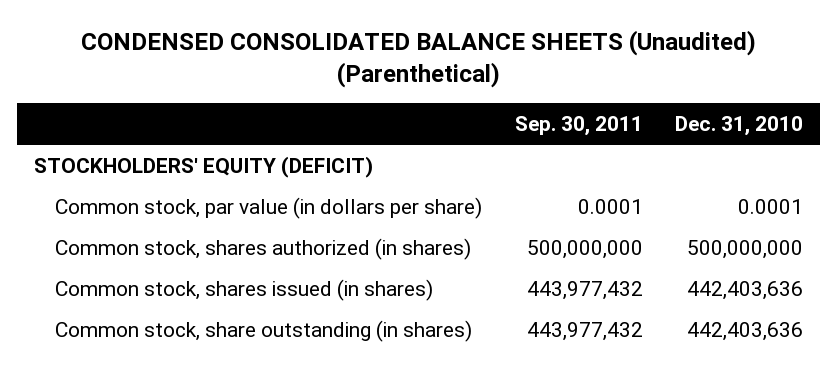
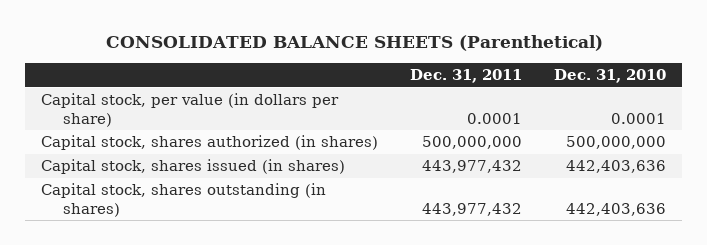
- CONDENSED CONSOLIDATED BALANCE SHEETS (Unaudited) (Parenthetical)
+ CONSOLIDATED BALANCE SHEETS (Parenthetical)
- | Sep. 30, 2011 | Dec. 31, 2010
+ | Dec. 31, 2011 | Dec. 31, 2010
- STOCKHOLDERS' EQUITY (DEFICIT)
- Common stock, par value (in dollars per share) | 0.0001 | 0.0001
- Common stock, shares authorized (in shares) | 500,000,000 | 500,000,000
- Common stock, shares issued (in shares) | 443,977,432 | 442,403,636
- Common stock, share outstanding (in shares) | 443,977,432 | 442,403,636
+ Capital stock, per value (in dollars per share) | 0.0001 | 0.0001
+ Capital stock, shares authorized (in shares) | 500,000,000 | 500,000,000
+ Capital stock, shares issued (in shares) | 443,977,432 | 442,403,636
+ Capital stock, shares outstanding (in shares) | 443,977,432 | 442,403,636

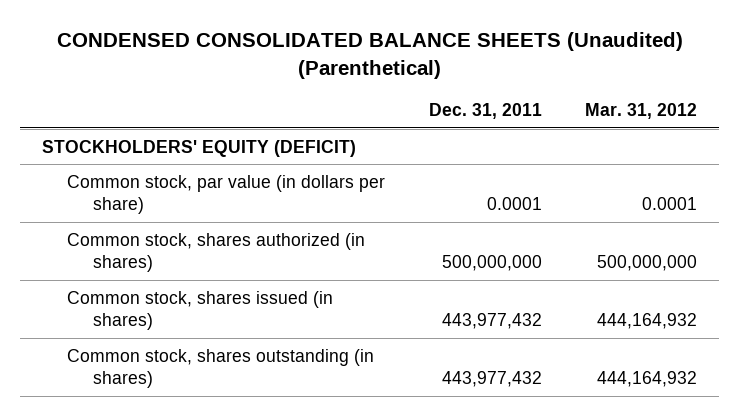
- CONSOLIDATED BALANCE SHEETS (Parenthetical)
+ CONDENSED CONSOLIDATED BALANCE SHEETS (Unaudited) (Parenthetical)
- | Dec. 31, 2011 | Dec. 31, 2010
+ | Dec. 31, 2011 | Mar. 31, 2012
- Capital stock, per value (in dollars per share) | 0.0001 | 0.0001
- Capital stock, shares authorized (in shares) | 500,000,000 | 500,000,000
- Capital stock, shares issued (in shares) | 443,977,432 | 442,403,636
- Capital stock, shares outstanding (in shares) | 443,977,432 | 442,403,636
+ STOCKHOLDERS' EQUITY (DEFICIT)
+ Common stock, par value (in dollars per share) | 0.0001 | 0.0001
+ Common stock, shares authorized (in shares) | 500,000,000 | 500,000,000
+ Common stock, shares issued (in shares) | 443,977,432 | 444,164,932
+ Common stock, shares outstanding (in shares) | 443,977,432 | 444,164,932

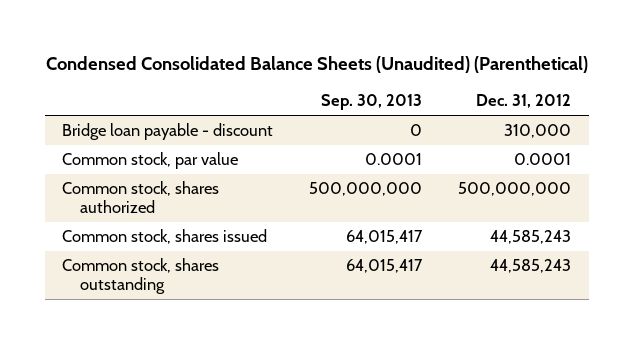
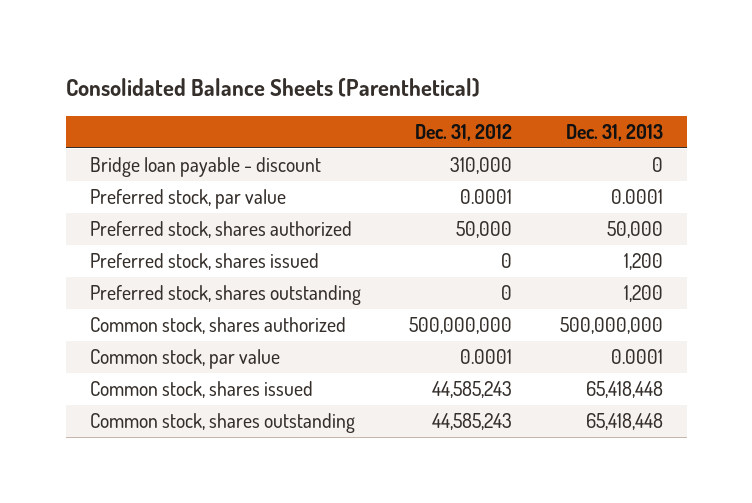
- Condensed Consolidated Balance Sheets (Unaudited) (Parenthetical)
+ Consolidated Balance Sheets (Parenthetical)
- | Sep. 30, 2013 | Dec. 31, 2012
+ | Dec. 31, 2012 | Dec. 31, 2013
+ Preferred stock, par value | 0.0001 | 0.0001
+ Preferred stock, shares authorized | 50,000 | 50,000
+ Preferred stock, shares issued | 0 | 1,200
+ Preferred stock, shares outstanding | 0 | 1,200
moved down: Common stock, par value | 0.0001 | 0.0001

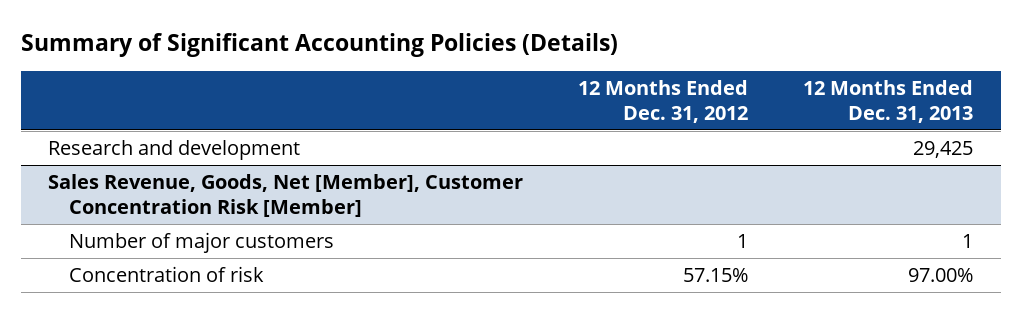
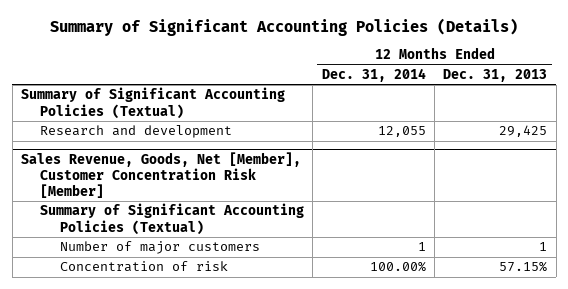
- | 12 Months Ended Dec. 31, 2012 | 12 Months Ended Dec. 31, 2013
+ | 12 Months Ended Dec. 31, 2014 | 12 Months Ended Dec. 31, 2013
+ Summary of Significant Accounting Policies (Textual)
@ Sales Revenue, Goods, Net [Member], Customer Concentration Risk [Member]
+ Summary of Significant Accounting Policies (Textual)
- Concentration of risk | 57.15% | 97.00%
+ Concentration of risk | 100.00% | 57.15%

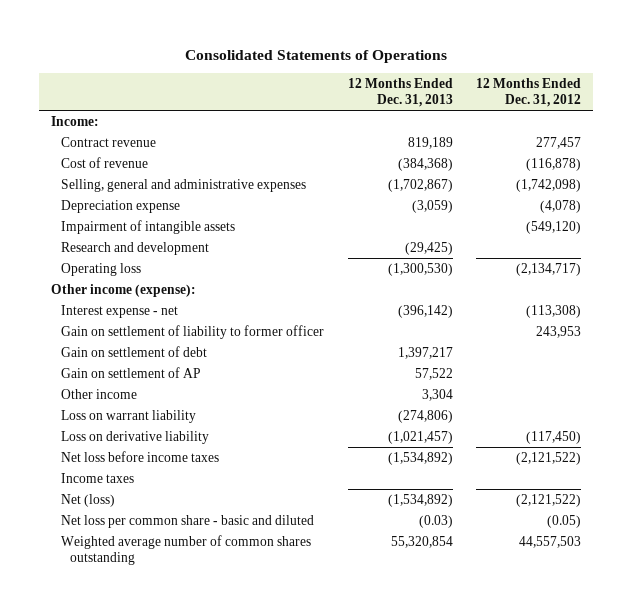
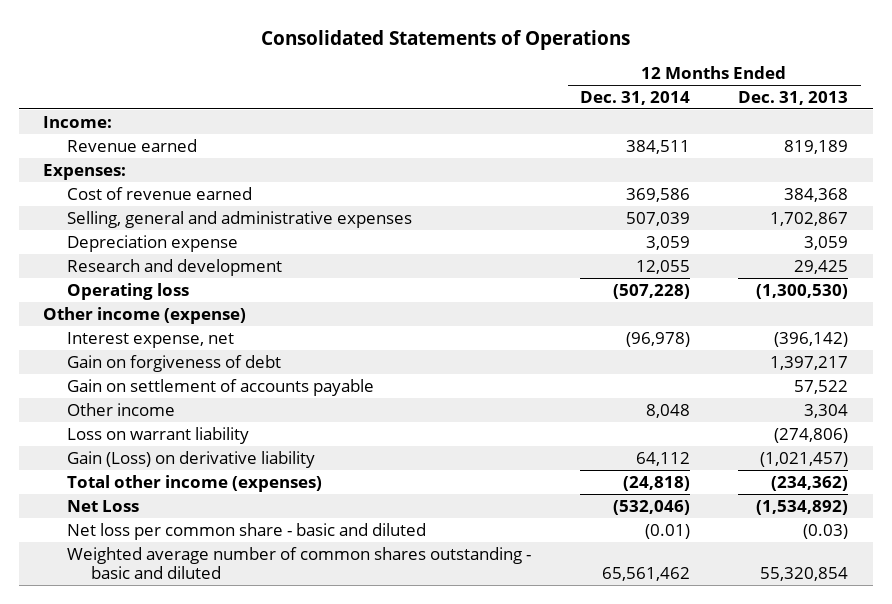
- | 12 Months Ended Dec. 31, 2013 | 12 Months Ended Dec. 31, 2012
+ | 12 Months Ended Dec. 31, 2014 | 12 Months Ended Dec. 31, 2013
- Contract revenue | 819,189 | 277,457
- Cost of revenue | (384,368) | (116,878)
- Selling, general and administrative expenses | (1,702,867) | (1,742,098)
- Depreciation expense | (3,059) | (4,078)
- Impairment of intangible assets | | (549,120)
- Research and development | (29,425) |
+ Revenue earned | 384,511 | 819,189
+ Expenses:
+ Cost of revenue earned | 369,586 | 384,368
+ Selling, general and administrative expenses | 507,039 | 1,702,867
+ Depreciation expense | 3,059 | 3,059
+ Research and development | 12,055 | 29,425
- Other income (expense):
- Interest expense - net | (396,142) | (113,308)
- Gain on settlement of liability to former officer | | 243,953
- Gain on settlement of debt | 1,397,217 |
- Gain on settlement of AP | 57,522 |
+ Other income (expense)
+ Interest expense, net | (96,978) | (396,142)
+ Gain on forgiveness of debt | | 1,397,217
+ Gain on settlement of accounts payable | | 57,522
- Loss on derivative liability | (1,021,457) | (117,450)
- Net loss before income taxes | (1,534,892) | (2,121,522)
- Income taxes
- Net (loss) | (1,534,892) | (2,121,522)
+ Gain (Loss) on derivative liability | 64,112 | (1,021,457)
+ Total other income (expenses) | (24,818) | (234,362)
+ Net Loss | (532,046) | (1,534,892)
- Weighted average number of common shares outstanding | 55,320,854 | 44,557,503
+ Weighted average number of common shares outstanding - basic and diluted | 65,561,462 | 55,320,854

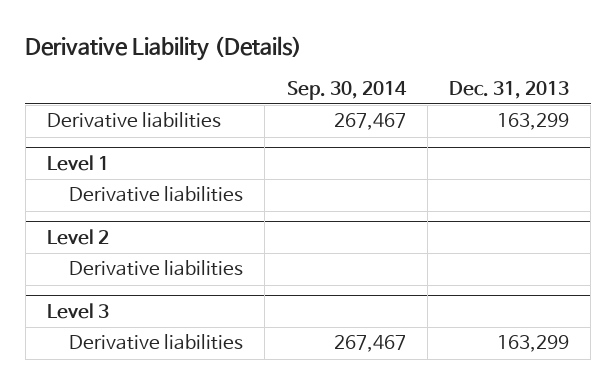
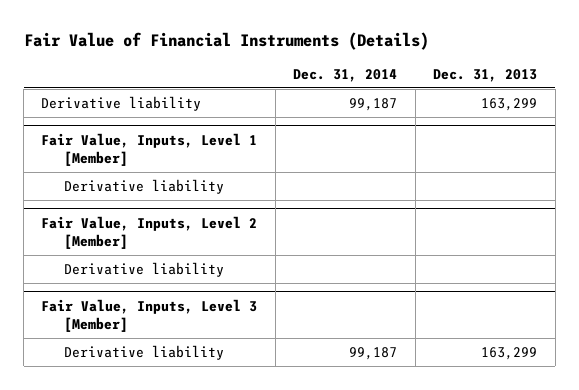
- Derivative Liability (Details)
+ Fair Value of Financial Instruments (Details)
- | Sep. 30, 2014 | Dec. 31, 2013
+ | Dec. 31, 2014 | Dec. 31, 2013
- Derivative liabilities | 267,467 | 163,299
- Level 1
- Derivative liabilities
- Level 2
- Derivative liabilities
- Level 3
- Derivative liabilities | 267,467 | 163,299
+ Derivative liability | 99,187 | 163,299
+ Fair Value, Inputs, Level 1 [Member]
+ Derivative liability
+ Fair Value, Inputs, Level 2 [Member]
+ Derivative liability
+ Fair Value, Inputs, Level 3 [Member]
+ Derivative liability | 99,187 | 163,299

